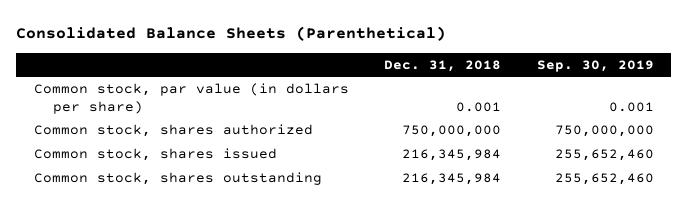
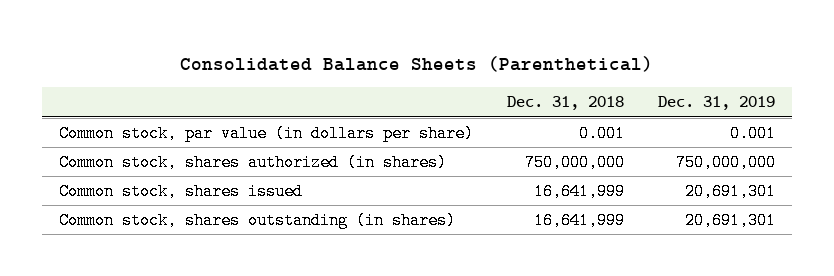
- | Dec. 31, 2018 | Sep. 30, 2019
+ | Dec. 31, 2018 | Dec. 31, 2019
- Common stock, shares authorized | 750,000,000 | 750,000,000
- Common stock, shares issued | 216,345,984 | 255,652,460
- Common stock, shares outstanding | 216,345,984 | 255,652,460
+ Common stock, shares authorized (in shares) | 750,000,000 | 750,000,000
+ Common stock, shares issued | 16,641,999 | 20,691,301
+ Common stock, shares outstanding (in shares) | 16,641,999 | 20,691,301

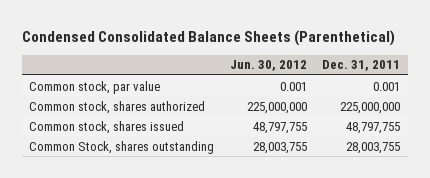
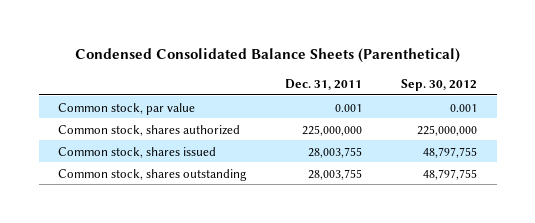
- | Jun. 30, 2012 | Dec. 31, 2011
+ | Dec. 31, 2011 | Sep. 30, 2012
- Common stock, shares issued | 48,797,755 | 48,797,755
- Common Stock, shares outstanding | 28,003,755 | 28,003,755
+ Common stock, shares issued | 28,003,755 | 48,797,755
+ Common stock, shares outstanding | 28,003,755 | 48,797,755

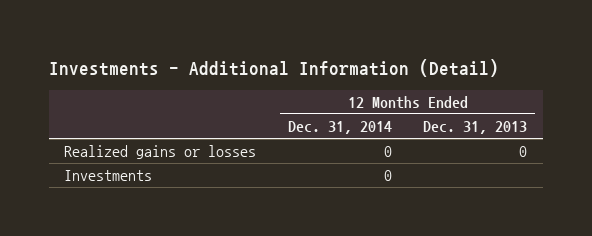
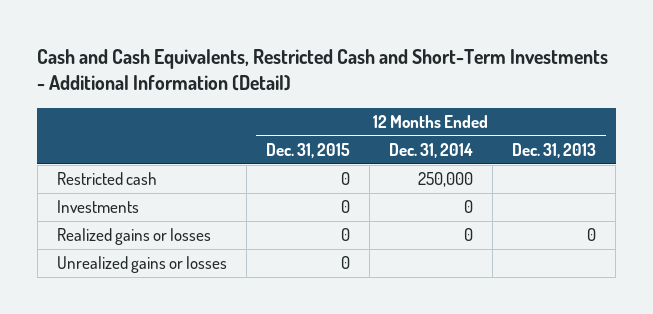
- Investments - Additional Information (Detail)
+ Cash and Cash Equivalents, Restricted Cash and Short-Term Investments - Additional Information (Detail)
- | 12 Months Ended Dec. 31, 2014 | 12 Months Ended Dec. 31, 2013
+ | 12 Months Ended Dec. 31, 2015 | 12 Months Ended Dec. 31, 2014 | 12 Months Ended Dec. 31, 2013
+ Restricted cash | 0 | 250,000 |
moved down: Realized gains or losses | 0 | 0 | 0
+ Unrealized gains or losses | 0 | |

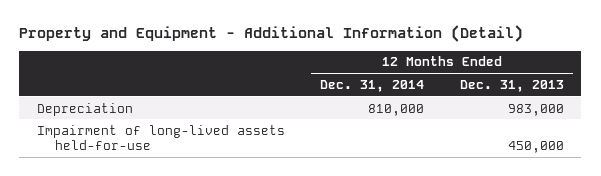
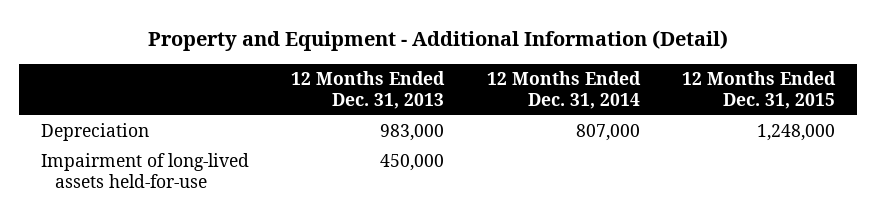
- | 12 Months Ended Dec. 31, 2014 | 12 Months Ended Dec. 31, 2013
+ | 12 Months Ended Dec. 31, 2013 | 12 Months Ended Dec. 31, 2014 | 12 Months Ended Dec. 31, 2015
- Depreciation | 810,000 | 983,000
+ Depreciation | 983,000 | 807,000 | 1,248,000

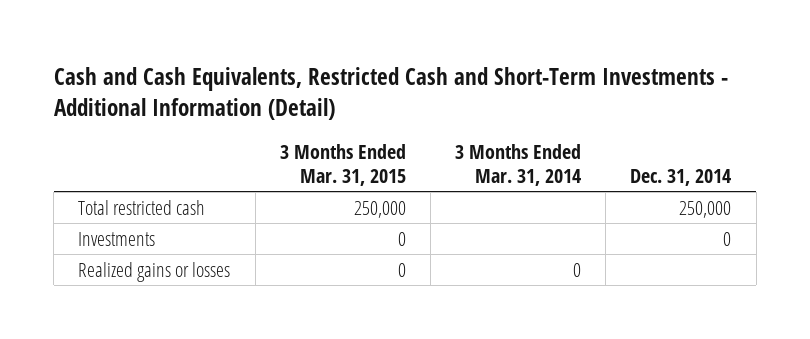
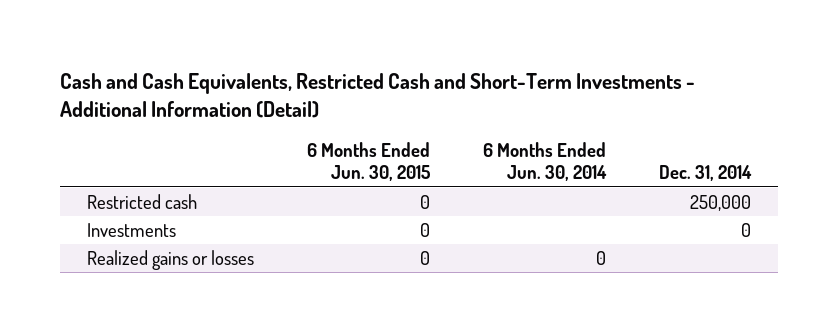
- | 3 Months Ended Mar. 31, 2015 | 3 Months Ended Mar. 31, 2014 | Dec. 31, 2014
+ | 6 Months Ended Jun. 30, 2015 | 6 Months Ended Jun. 30, 2014 | Dec. 31, 2014
- Total restricted cash | 250,000 | | 250,000
+ Restricted cash | 0 | | 250,000

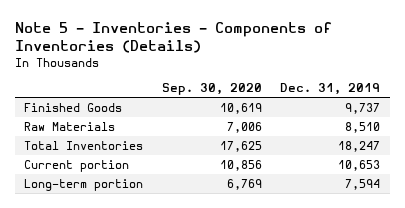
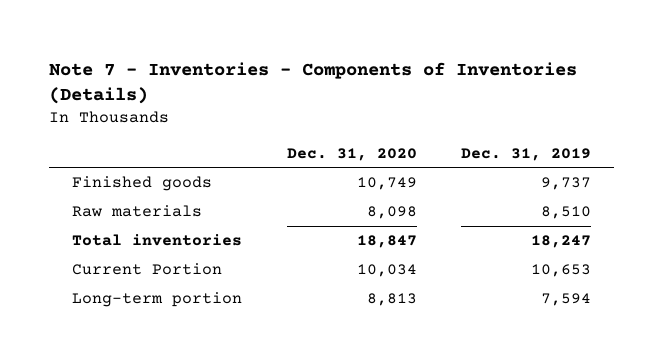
- Note 5 - Inventories - Components of Inventories (Details)
+ Note 7 - Inventories - Components of Inventories (Details)
- | Sep. 30, 2020 | Dec. 31, 2019
+ | Dec. 31, 2020 | Dec. 31, 2019
- Finished Goods | 10,619 | 9,737
- Raw Materials | 7,006 | 8,510
- Total Inventories | 17,625 | 18,247
- Current portion | 10,856 | 10,653
+ Finished goods | 10,749 | 9,737
+ Raw materials | 8,098 | 8,510
+ Total inventories | 18,847 | 18,247
+ Current Portion | 10,034 | 10,653

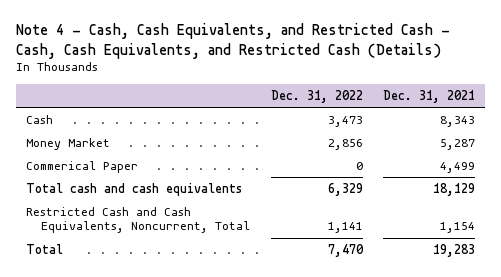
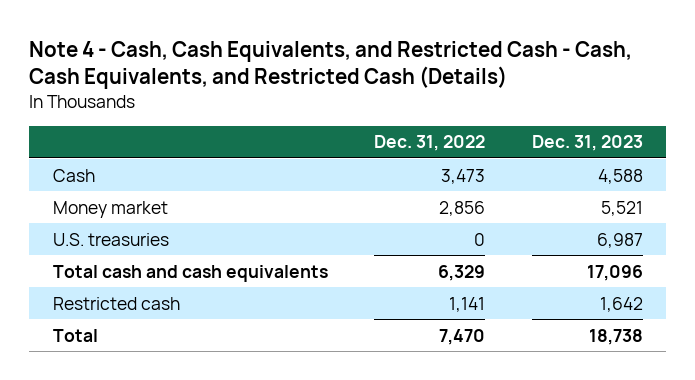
- | Dec. 31, 2022 | Dec. 31, 2021
+ | Dec. 31, 2022 | Dec. 31, 2023
- Money Market | 2,856 | 5,287
- Commerical Paper | 0 | 4,499
+ Money market | 2,856 | 5,521
+ U.S. treasuries | 0 | 6,987
- Restricted Cash and Cash Equivalents, Noncurrent, Total | 1,141 | 1,154
+ Restricted cash | 1,141 | 1,642

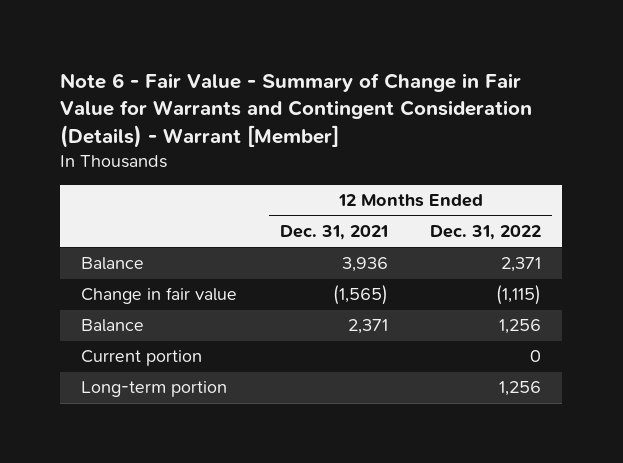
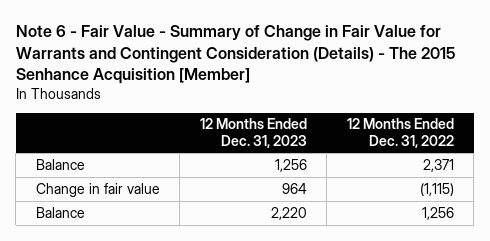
- Note 6 - Fair Value - Summary of Change in Fair Value for Warrants and Contingent Consideration (Details) - Warrant [Member]
+ Note 6 - Fair Value - Summary of Change in Fair Value for Warrants and Contingent Consideration (Details) - The 2015 Senhance Acquisition [Member]
- | 12 Months Ended Dec. 31, 2021 | 12 Months Ended Dec. 31, 2022
+ | 12 Months Ended Dec. 31, 2023 | 12 Months Ended Dec. 31, 2022
- Current portion | | 0
- Long-term portion | | 1,256

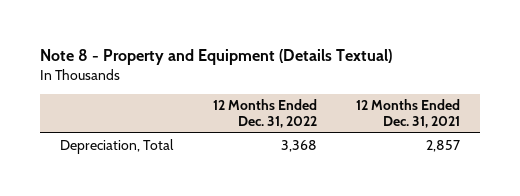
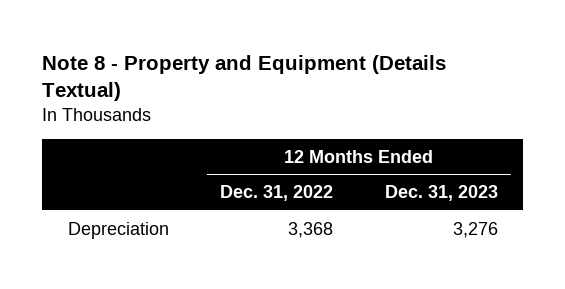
- | 12 Months Ended Dec. 31, 2022 | 12 Months Ended Dec. 31, 2021
+ | 12 Months Ended Dec. 31, 2022 | 12 Months Ended Dec. 31, 2023
- Depreciation, Total | 3,368 | 2,857
+ Depreciation | 3,368 | 3,276

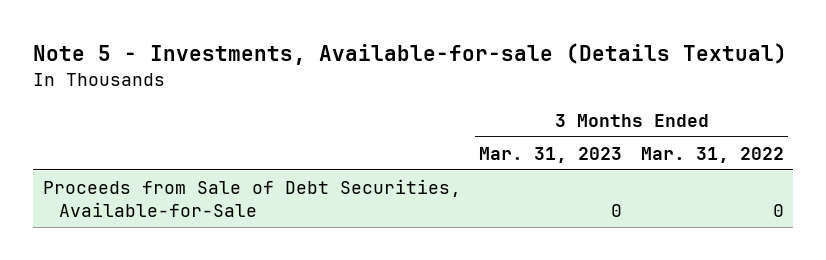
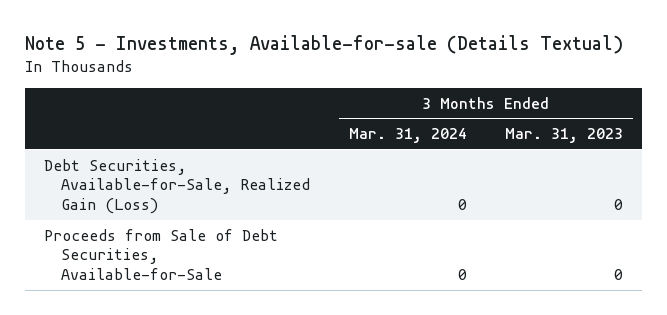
- | 3 Months Ended Mar. 31, 2023 | 3 Months Ended Mar. 31, 2022
+ | 3 Months Ended Mar. 31, 2024 | 3 Months Ended Mar. 31, 2023
+ Debt Securities, Available-for-Sale, Realized Gain (Loss) | 0 | 0

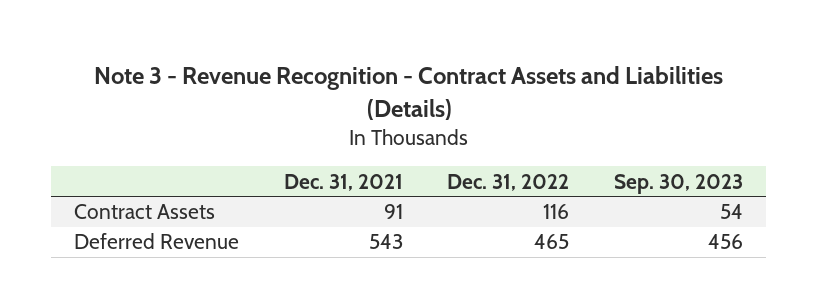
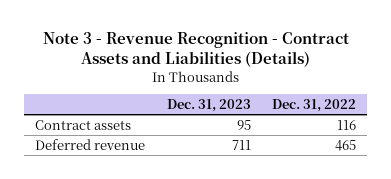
- | Dec. 31, 2021 | Dec. 31, 2022 | Sep. 30, 2023
+ | Dec. 31, 2023 | Dec. 31, 2022
- Contract Assets | 91 | 116 | 54
- Deferred Revenue | 543 | 465 | 456
+ Contract assets | 95 | 116
+ Deferred revenue | 711 | 465

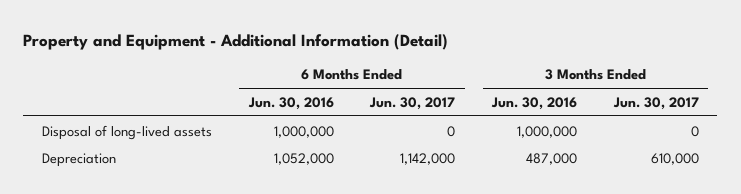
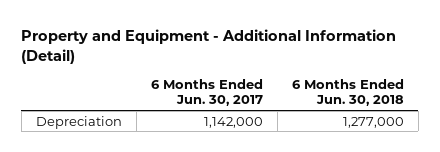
- | 6 Months Ended Jun. 30, 2016 | 6 Months Ended Jun. 30, 2017 | 3 Months Ended Jun. 30, 2016 | 3 Months Ended Jun. 30, 2017
+ | 6 Months Ended Jun. 30, 2017 | 6 Months Ended Jun. 30, 2018
- Disposal of long-lived assets | 1,000,000 | 0 | 1,000,000 | 0

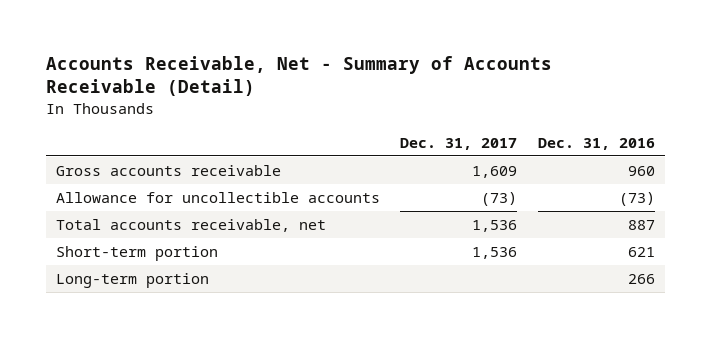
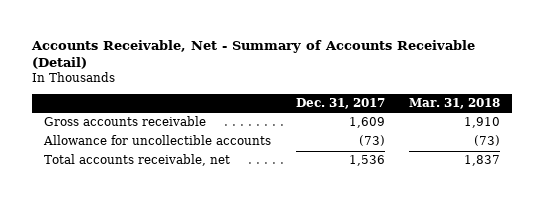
- | Dec. 31, 2017 | Dec. 31, 2016
+ | Dec. 31, 2017 | Mar. 31, 2018
- Short-term portion | 1,536 | 621
- Long-term portion | | 266

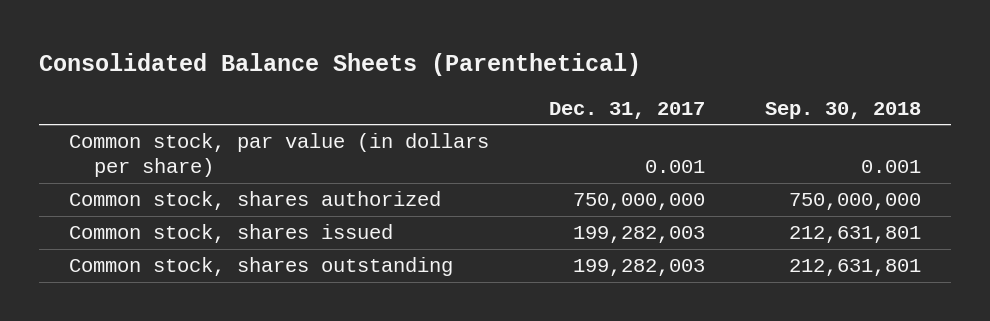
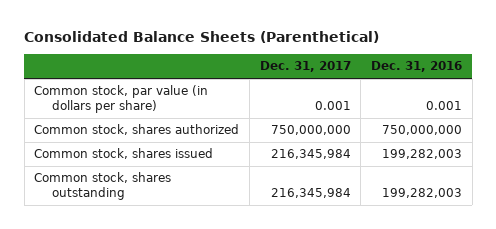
- | Dec. 31, 2017 | Sep. 30, 2018
+ | Dec. 31, 2017 | Dec. 31, 2016
- Common stock, shares issued | 199,282,003 | 212,631,801
- Common stock, shares outstanding | 199,282,003 | 212,631,801
+ Common stock, shares issued | 216,345,984 | 199,282,003
+ Common stock, shares outstanding | 216,345,984 | 199,282,003

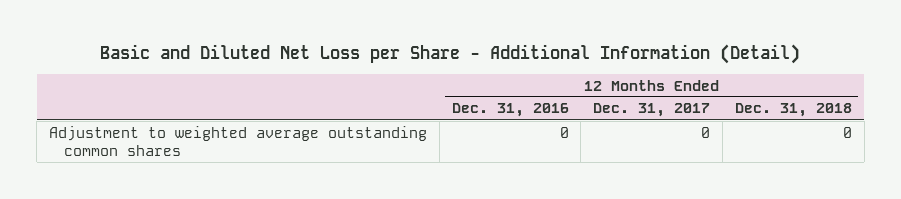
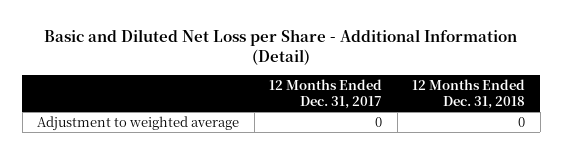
- | 12 Months Ended Dec. 31, 2016 | 12 Months Ended Dec. 31, 2017 | 12 Months Ended Dec. 31, 2018
+ | 12 Months Ended Dec. 31, 2017 | 12 Months Ended Dec. 31, 2018
- Adjustment to weighted average outstanding common shares | 0 | 0 | 0
+ Adjustment to weighted average | 0 | 0

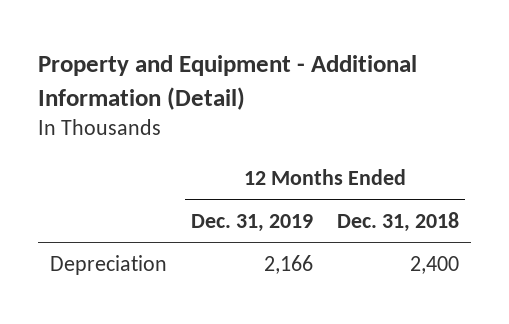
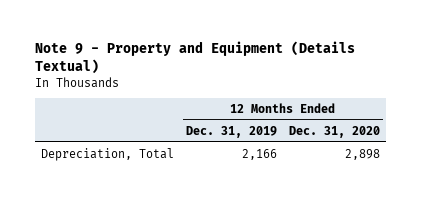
- Property and Equipment - Additional Information (Detail)
+ Note 9 - Property and Equipment (Details Textual)
- | 12 Months Ended Dec. 31, 2019 | 12 Months Ended Dec. 31, 2018
+ | 12 Months Ended Dec. 31, 2019 | 12 Months Ended Dec. 31, 2020
- Depreciation | 2,166 | 2,400
+ Depreciation, Total | 2,166 | 2,898

